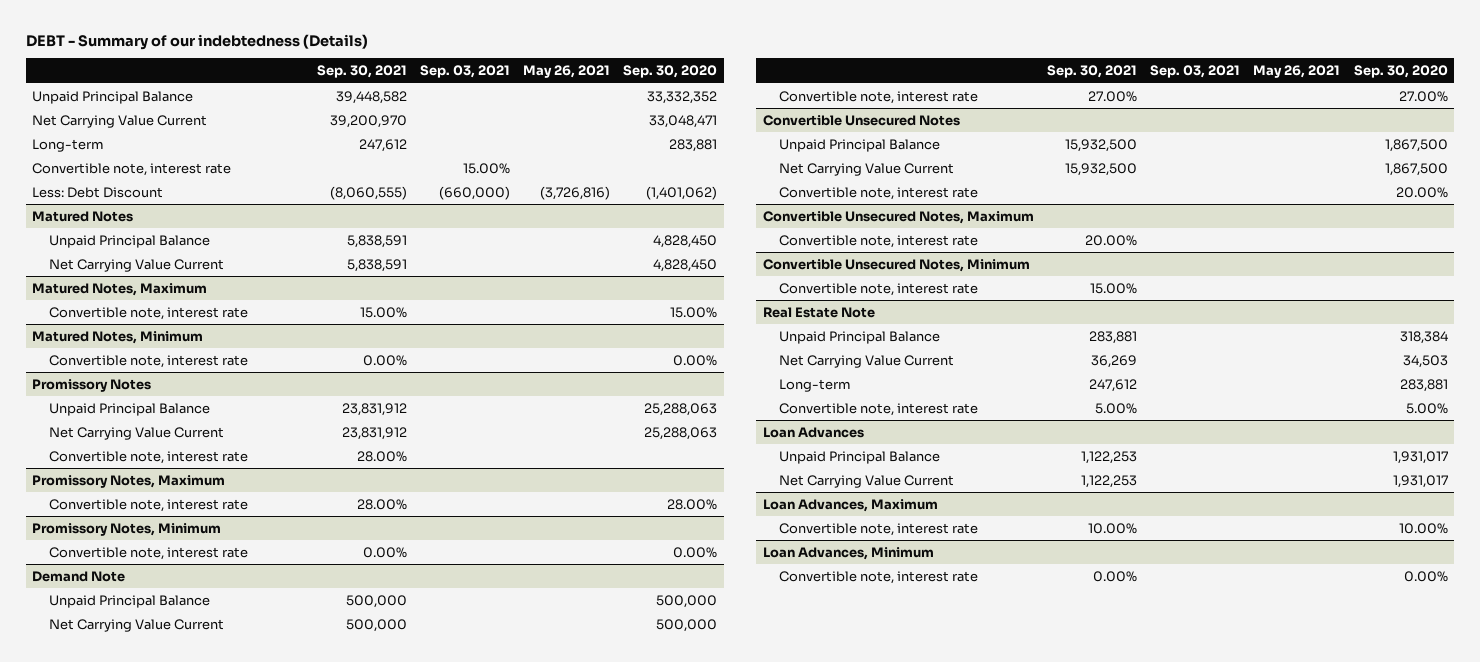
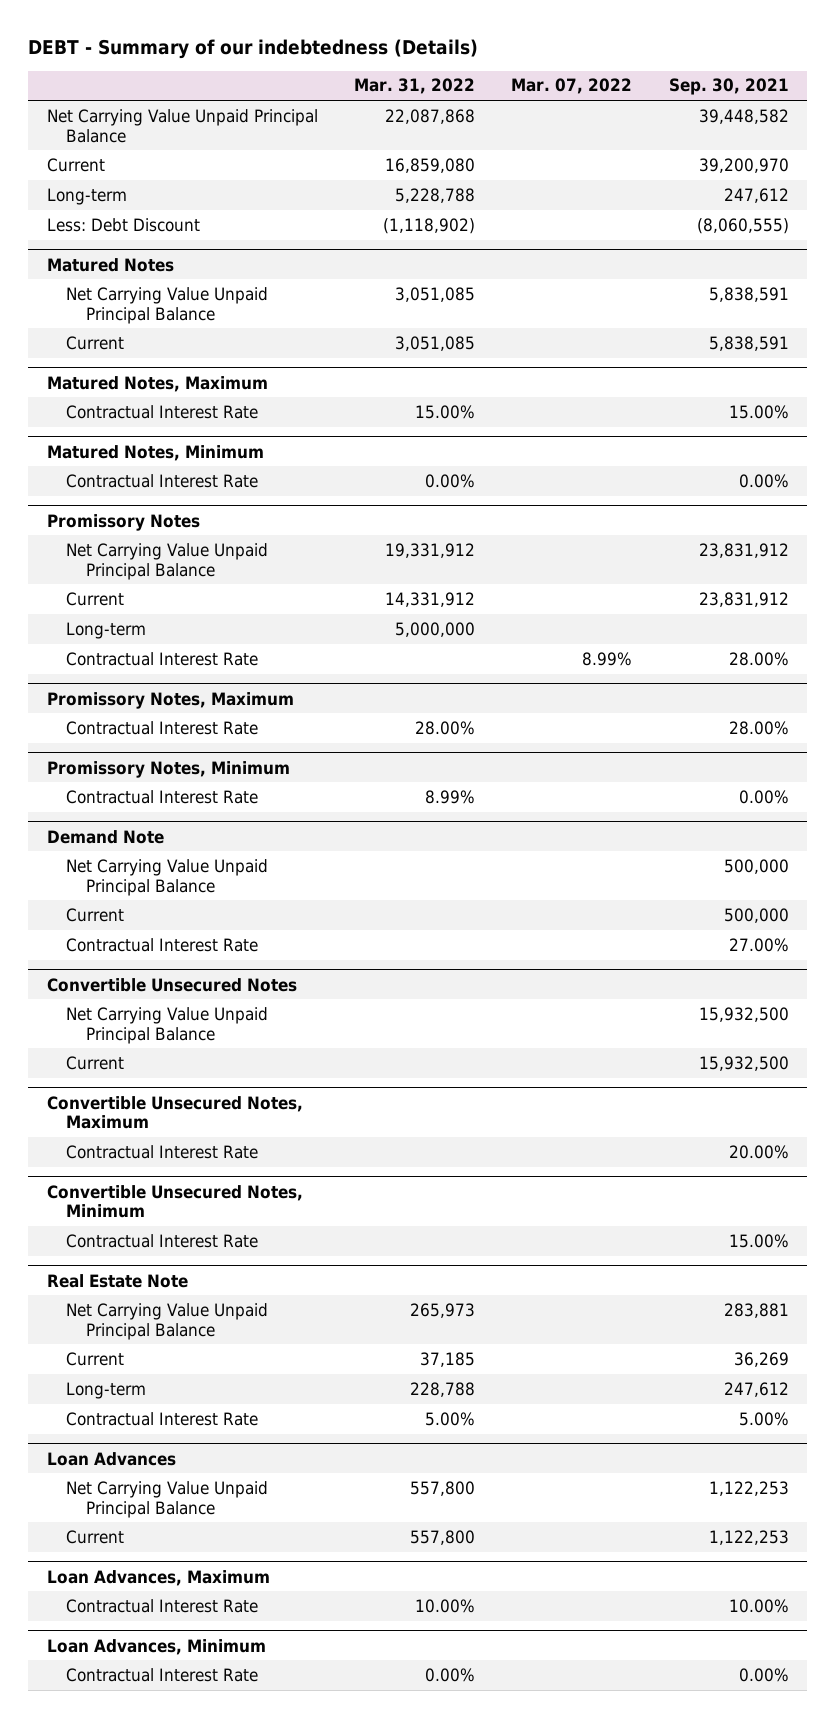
- | Sep. 30, 2021 | Sep. 03, 2021 | May 26, 2021 | Sep. 30, 2020
+ | Mar. 31, 2022 | Mar. 07, 2022 | Sep. 30, 2021
- Unpaid Principal Balance | 39,448,582 | | | 33,332,352
- Net Carrying Value Current | 39,200,970 | | | 33,048,471
+ Net Carrying Value Unpaid Principal Balance | 22,087,868 | | 39,448,582
+ Current | 16,859,080 | | 39,200,970
- Convertible note, interest rate | | 15.00% | |
@ Matured Notes
- Unpaid Principal Balance | 5,838,591 | | | 4,828,450
- Net Carrying Value Current | 5,838,591 | | | 4,828,450
+ Net Carrying Value Unpaid Principal Balance | 3,051,085 | | 5,838,591
+ Current | 3,051,085 | | 5,838,591
@ Matured Notes, Maximum
- Convertible note, interest rate | 15.00% | | | 15.00%
+ Contractual Interest Rate | 15.00% | | 15.00%
@ Matured Notes, Minimum
- Convertible note, interest rate | 0.00% | | | 0.00%
+ Contractual Interest Rate | 0.00% | | 0.00%
@ Promissory Notes
- Unpaid Principal Balance | 23,831,912 | | | 25,288,063
- Net Carrying Value Current | 23,831,912 | | | 25,288,063
- Convertible note, interest rate | 28.00% | | |
+ Net Carrying Value Unpaid Principal Balance | 19,331,912 | | 23,831,912
+ Current | 14,331,912 | | 23,831,912
+ Long-term | 5,000,000 | |
+ Contractual Interest Rate | | 8.99% | 28.00%
@ Promissory Notes, Maximum
- Convertible note, interest rate | 28.00% | | | 28.00%
+ Contractual Interest Rate | 28.00% | | 28.00%
@ Promissory Notes, Minimum
- Convertible note, interest rate | 0.00% | | | 0.00%
+ Contractual Interest Rate | 8.99% | | 0.00%
@ Demand Note
- Unpaid Principal Balance | 500,000 | | | 500,000
- Net Carrying Value Current | 500,000 | | | 500,000
- Convertible note, interest rate | 27.00% | | | 27.00%
+ Net Carrying Value Unpaid Principal Balance | | | 500,000
+ Current | | | 500,000
+ Contractual Interest Rate | | | 27.00%
@ Convertible Unsecured Notes
- Unpaid Principal Balance | 15,932,500 | | | 1,867,500
- Net Carrying Value Current | 15,932,500 | | | 1,867,500
- Convertible note, interest rate | | | | 20.00%
+ Net Carrying Value Unpaid Principal Balance | | | 15,932,500
+ Current | | | 15,932,500
@ Convertible Unsecured Notes, Maximum
- Convertible note, interest rate | 20.00% | | |
+ Contractual Interest Rate | | | 20.00%
@ Convertible Unsecured Notes, Minimum
- Convertible note, interest rate | 15.00% | | |
+ Contractual Interest Rate | | | 15.00%
@ Real Estate Note
- Unpaid Principal Balance | 283,881 | | | 318,384
- Net Carrying Value Current | 36,269 | | | 34,503
+ Net Carrying Value Unpaid Principal Balance | 265,973 | | 283,881
+ Current | 37,185 | | 36,269
- Convertible note, interest rate | 5.00% | | | 5.00%
+ Contractual Interest Rate | 5.00% | | 5.00%
@ Loan Advances
- Unpaid Principal Balance | 1,122,253 | | | 1,931,017
- Net Carrying Value Current | 1,122,253 | | | 1,931,017
+ Net Carrying Value Unpaid Principal Balance | 557,800 | | 1,122,253
+ Current | 557,800 | | 1,122,253
@ Loan Advances, Maximum
- Convertible note, interest rate | 10.00% | | | 10.00%
+ Contractual Interest Rate | 10.00% | | 10.00%
@ Loan Advances, Minimum
- Convertible note, interest rate | 0.00% | | | 0.00%
+ Contractual Interest Rate | 0.00% | | 0.00%

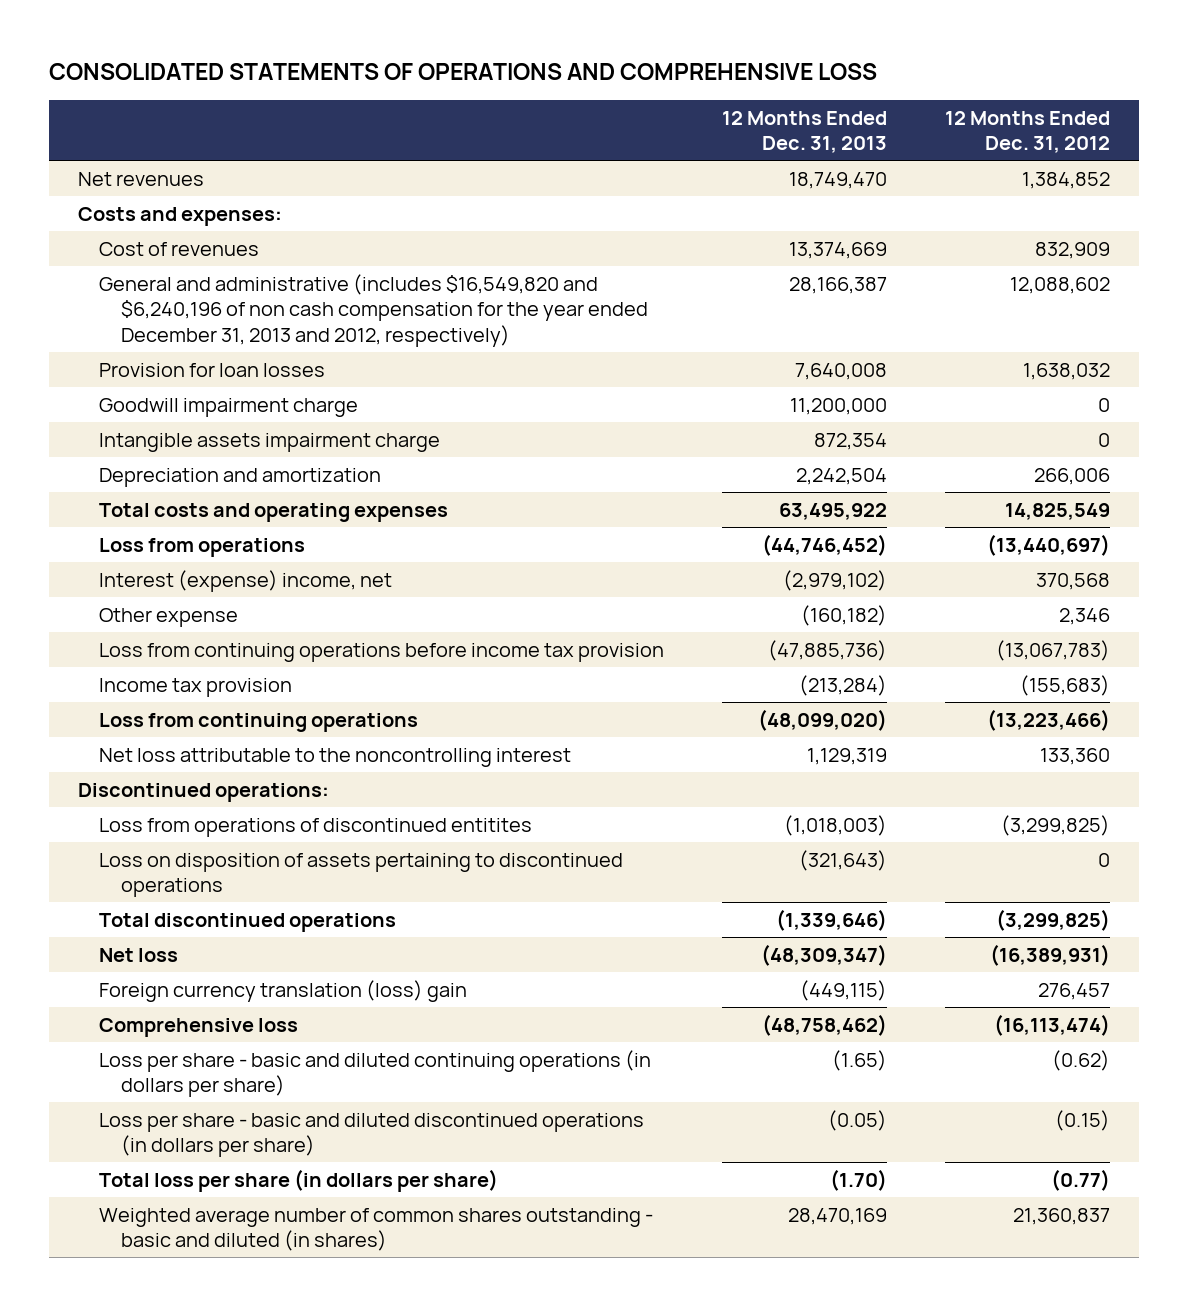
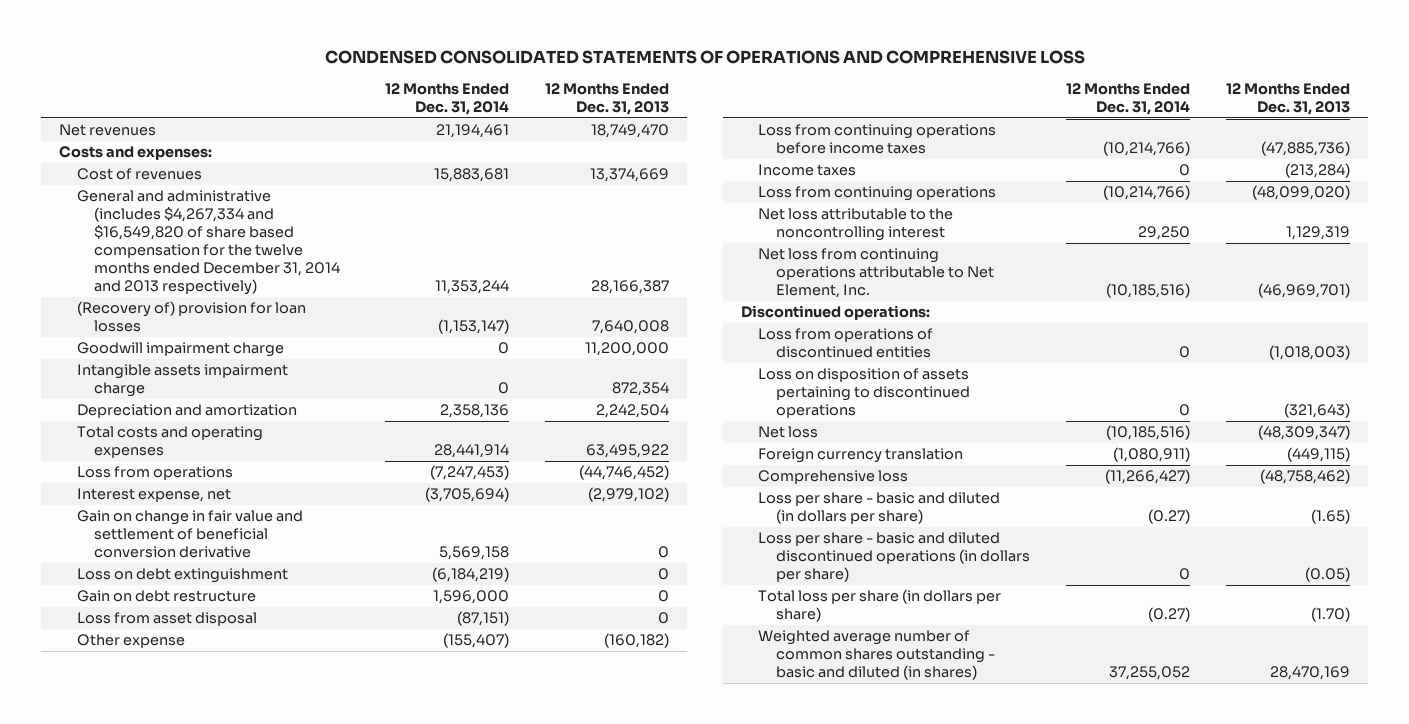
- CONSOLIDATED STATEMENTS OF OPERATIONS AND COMPREHENSIVE LOSS
+ CONDENSED CONSOLIDATED STATEMENTS OF OPERATIONS AND COMPREHENSIVE LOSS
- | 12 Months Ended Dec. 31, 2013 | 12 Months Ended Dec. 31, 2012
+ | 12 Months Ended Dec. 31, 2014 | 12 Months Ended Dec. 31, 2013
- General and administrative (includes $16,549,820 and $6,240,196 of non cash compensation for the year ended December 31, 2013 and 2012, respectively) | 28,166,387 | 12,088,602
- Provision for loan losses | 7,640,008 | 1,638,032
+ General and administrative (includes $4,267,334 and $16,549,820 of share based compensation for the twelve months ended December 31, 2014 and 2013 respectively) | 11,353,244 | 28,166,387
+ (Recovery of) provision for loan losses | (1,153,147) | 7,640,008
- Interest (expense) income, net | (2,979,102) | 370,568
+ Interest expense, net | (3,705,694) | (2,979,102)
+ Gain on change in fair value and settlement of beneficial conversion derivative | 5,569,158 | 0
+ Loss on debt extinguishment | (6,184,219) | 0
+ Gain on debt restructure | 1,596,000 | 0
+ Loss from asset disposal | (87,151) | 0
- Loss from continuing operations before income tax provision | (47,885,736) | (13,067,783)
- Income tax provision | (213,284) | (155,683)
+ Loss from continuing operations before income taxes | (10,214,766) | (47,885,736)
+ Income taxes | 0 | (213,284)
+ Net loss from continuing operations attributable to Net Element, Inc. | (10,185,516) | (46,969,701)
- Loss from operations of discontinued entitites | (1,018,003) | (3,299,825)
+ Loss from operations of discontinued entities | 0 | (1,018,003)
- Total discontinued operations | (1,339,646) | (3,299,825)
- Foreign currency translation (loss) gain | (449,115) | 276,457
+ Foreign currency translation | (1,080,911) | (449,115)
- Loss per share - basic and diluted continuing operations (in dollars per share) | (1.65) | (0.62)
+ Loss per share - basic and diluted (in dollars per share) | (0.27) | (1.65)

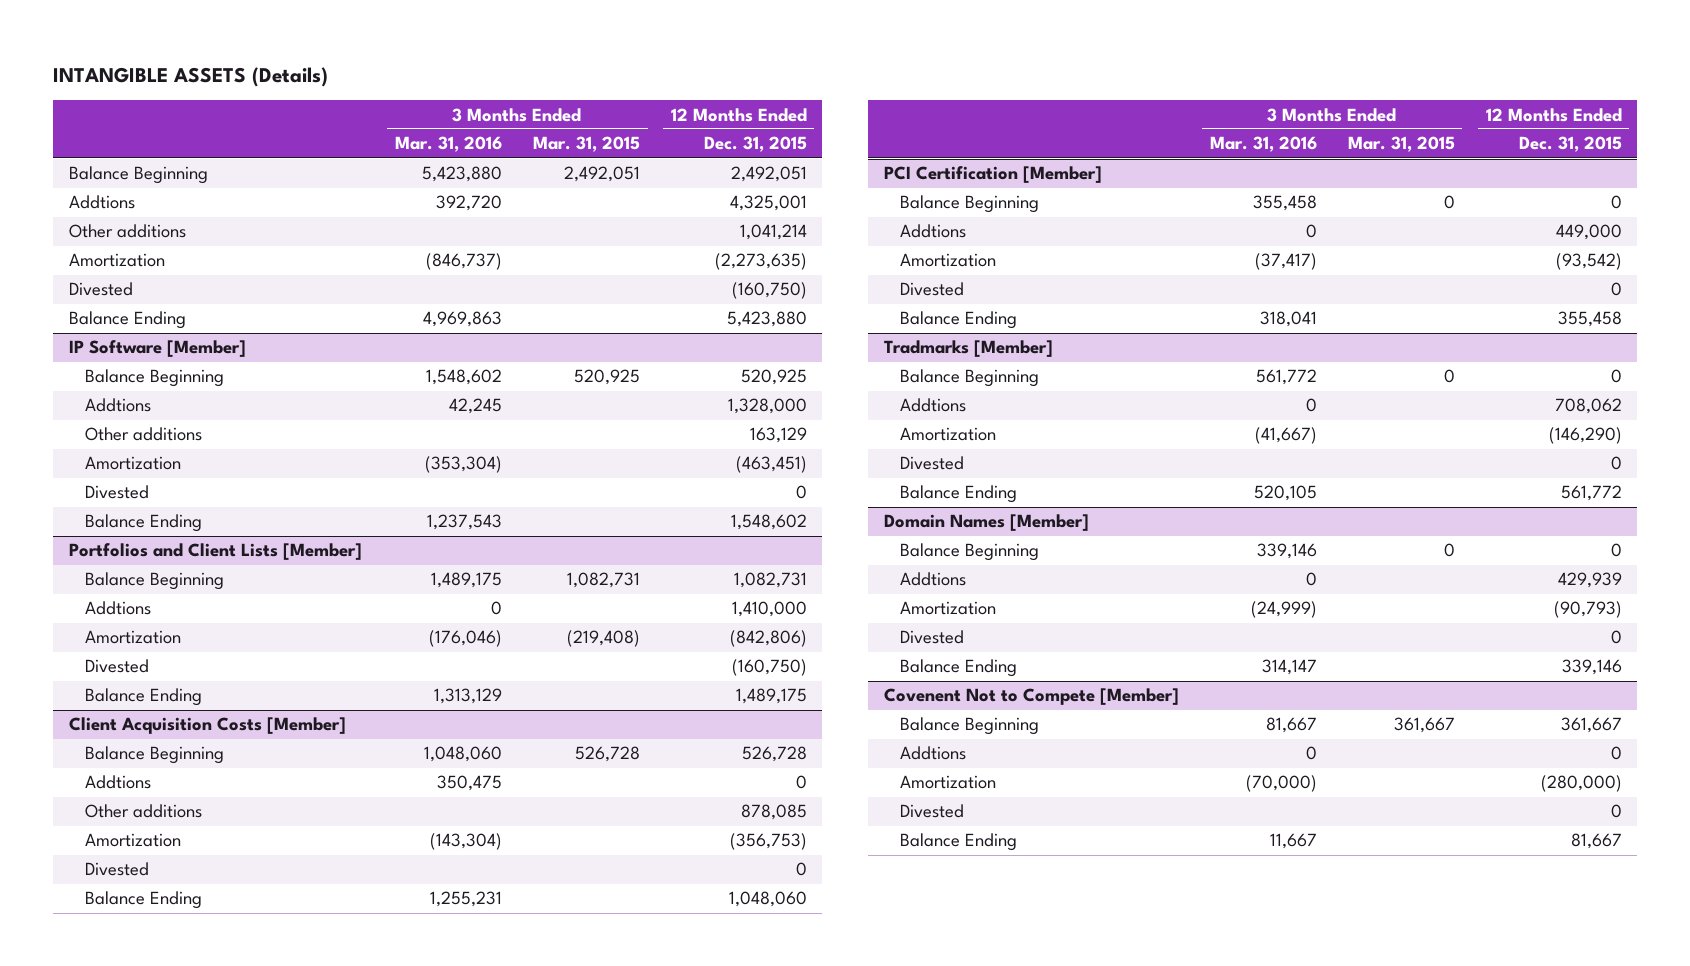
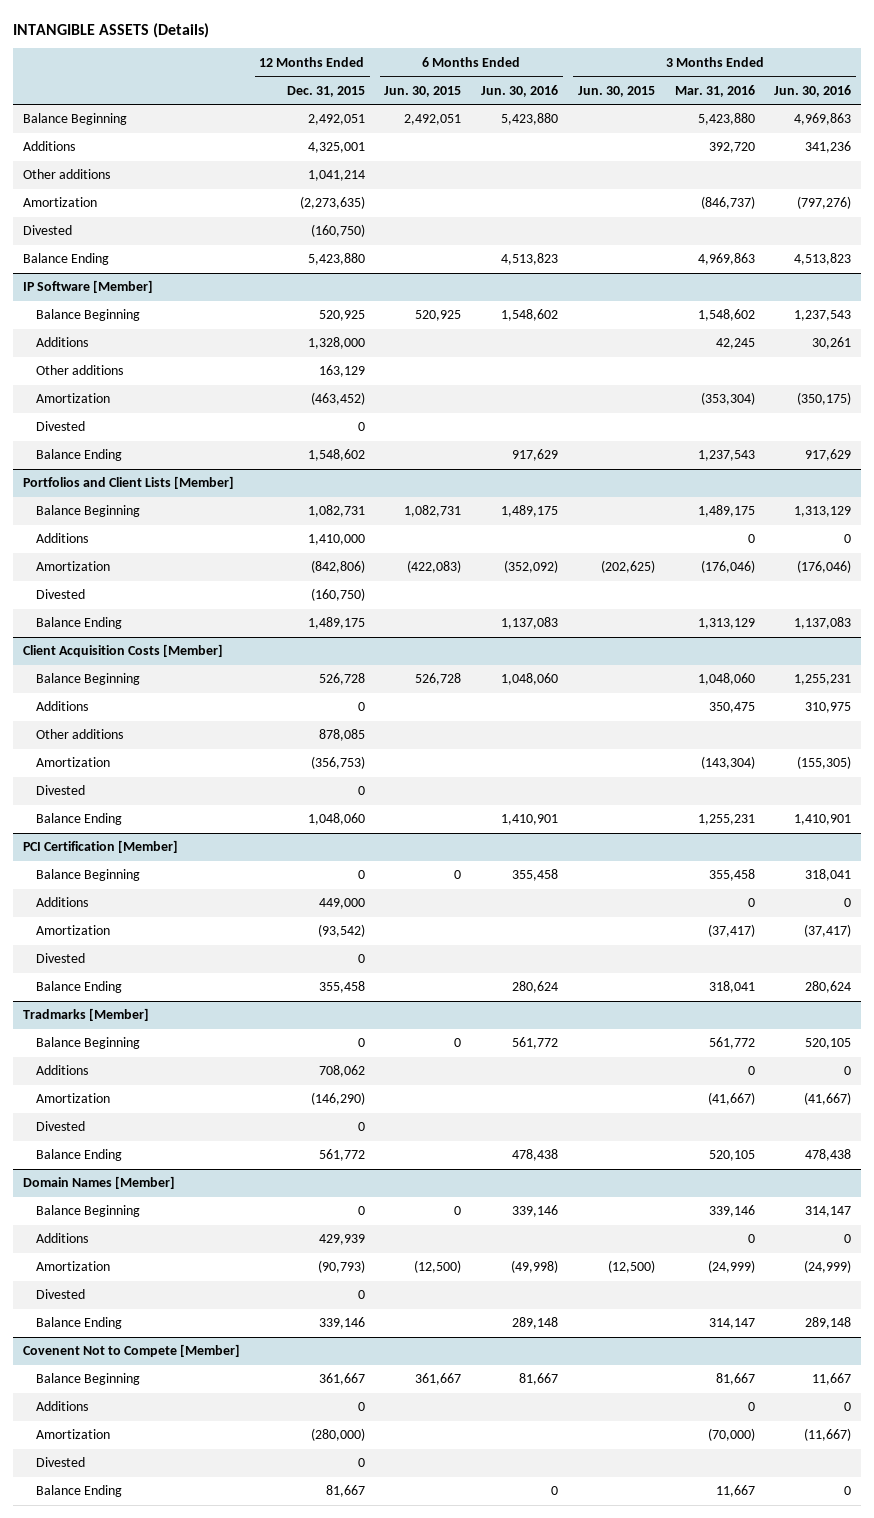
- | 3 Months Ended Mar. 31, 2016 | 3 Months Ended Mar. 31, 2015 | 12 Months Ended Dec. 31, 2015
+ | 12 Months Ended Dec. 31, 2015 | 6 Months Ended Jun. 30, 2015 | 6 Months Ended Jun. 30, 2016 | 3 Months Ended Jun. 30, 2015 | 3 Months Ended Mar. 31, 2016 | 3 Months Ended Jun. 30, 2016
- Addtions | 392,720 | | 4,325,001
+ Additions | 4,325,001 | | | | 392,720 | 341,236
@ IP Software [Member]
- Addtions | 42,245 | | 1,328,000
+ Additions | 1,328,000 | | | | 42,245 | 30,261
- Amortization | (353,304) | | (463,451)
+ Amortization | (463,452) | | | | (353,304) | (350,175)
@ Portfolios and Client Lists [Member]
- Addtions | 0 | | 1,410,000
+ Additions | 1,410,000 | | | | 0 | 0
@ Client Acquisition Costs [Member]
- Addtions | 350,475 | | 0
+ Additions | 0 | | | | 350,475 | 310,975
@ PCI Certification [Member]
- Addtions | 0 | | 449,000
+ Additions | 449,000 | | | | 0 | 0
@ Tradmarks [Member]
- Addtions | 0 | | 708,062
+ Additions | 708,062 | | | | 0 | 0
@ Domain Names [Member]
- Addtions | 0 | | 429,939
+ Additions | 429,939 | | | | 0 | 0
@ Covenent Not to Compete [Member]
- Addtions | 0 | | 0
+ Additions | 0 | | | | 0 | 0

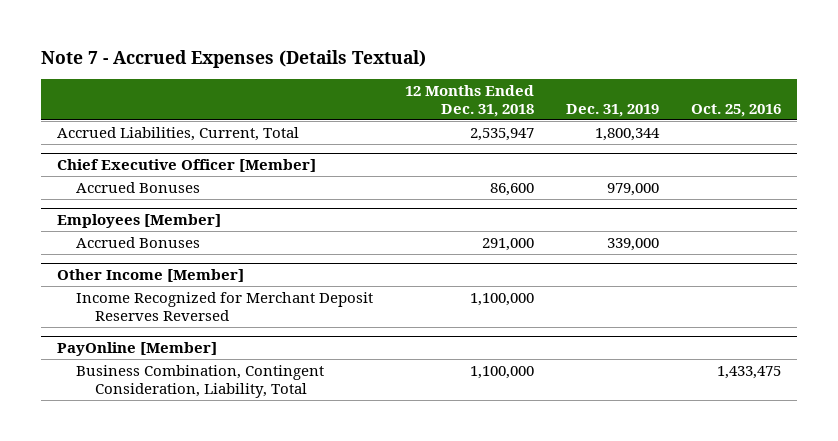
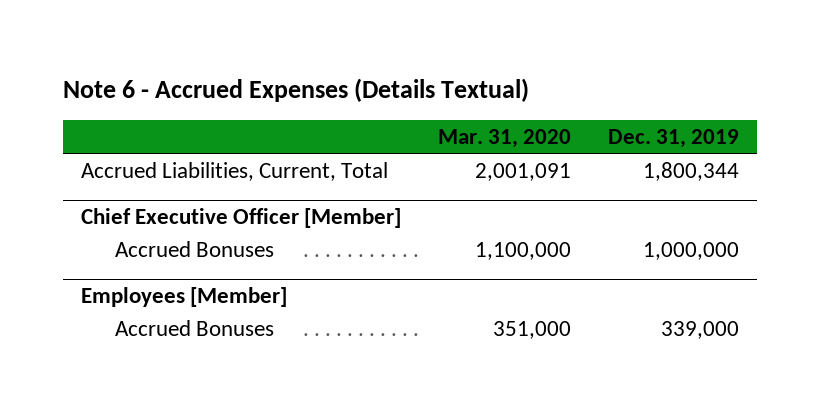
- Note 7 - Accrued Expenses (Details Textual)
+ Note 6 - Accrued Expenses (Details Textual)
- | 12 Months Ended Dec. 31, 2018 | Dec. 31, 2019 | Oct. 25, 2016
+ | Mar. 31, 2020 | Dec. 31, 2019
@ Chief Executive Officer [Member]
- Accrued Bonuses | 86,600 | 979,000 |
+ Accrued Bonuses | 1,100,000 | 1,000,000
- Other Income [Member]
- Income Recognized for Merchant Deposit Reserves Reversed | 1,100,000 | |
- PayOnline [Member]
- Business Combination, Contingent Consideration, Liability, Total | 1,100,000 | | 1,433,475

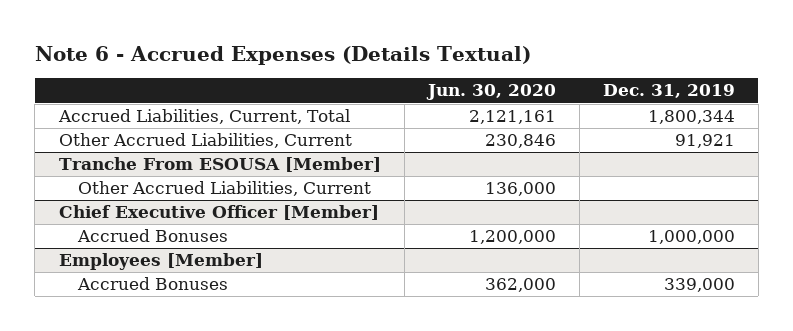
- | Mar. 31, 2020 | Dec. 31, 2019
+ | Jun. 30, 2020 | Dec. 31, 2019
+ Other Accrued Liabilities, Current | 230,846 | 91,921
+ Tranche From ESOUSA [Member]
+ Other Accrued Liabilities, Current | 136,000 |

